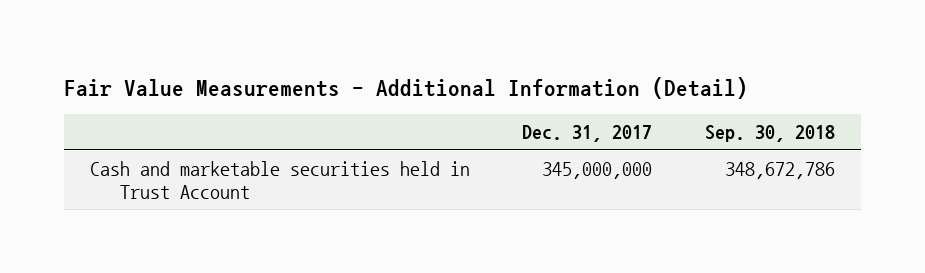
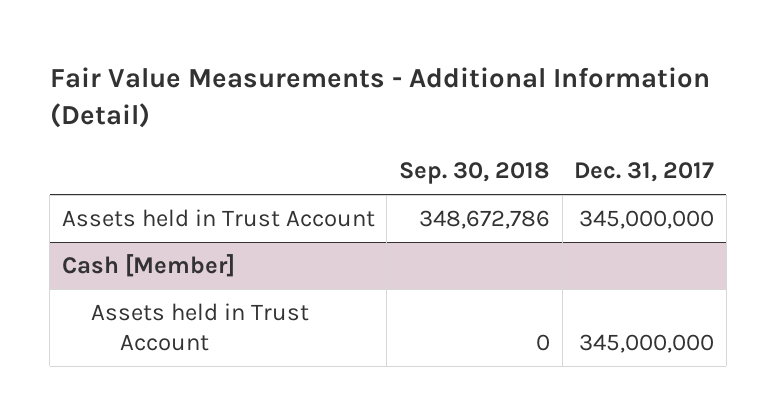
- | Dec. 31, 2017 | Sep. 30, 2018
+ | Sep. 30, 2018 | Dec. 31, 2017
- Cash and marketable securities held in Trust Account | 345,000,000 | 348,672,786
+ Assets held in Trust Account | 348,672,786 | 345,000,000
+ Cash [Member]
+ Assets held in Trust Account | 0 | 345,000,000

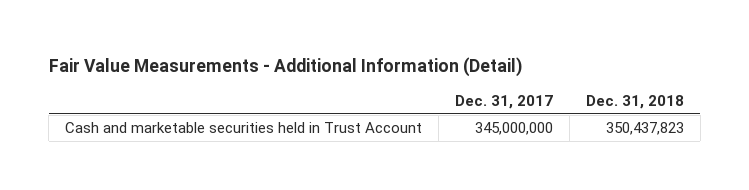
- | Sep. 30, 2018 | Dec. 31, 2017
+ | Dec. 31, 2017 | Dec. 31, 2018
- Assets held in Trust Account | 348,672,786 | 345,000,000
- Cash [Member]
- Assets held in Trust Account | 0 | 345,000,000
+ Cash and marketable securities held in Trust Account | 345,000,000 | 350,437,823

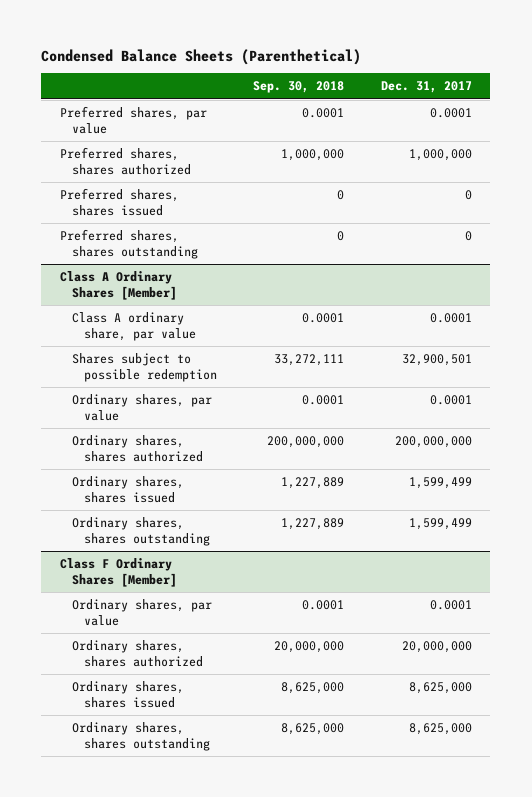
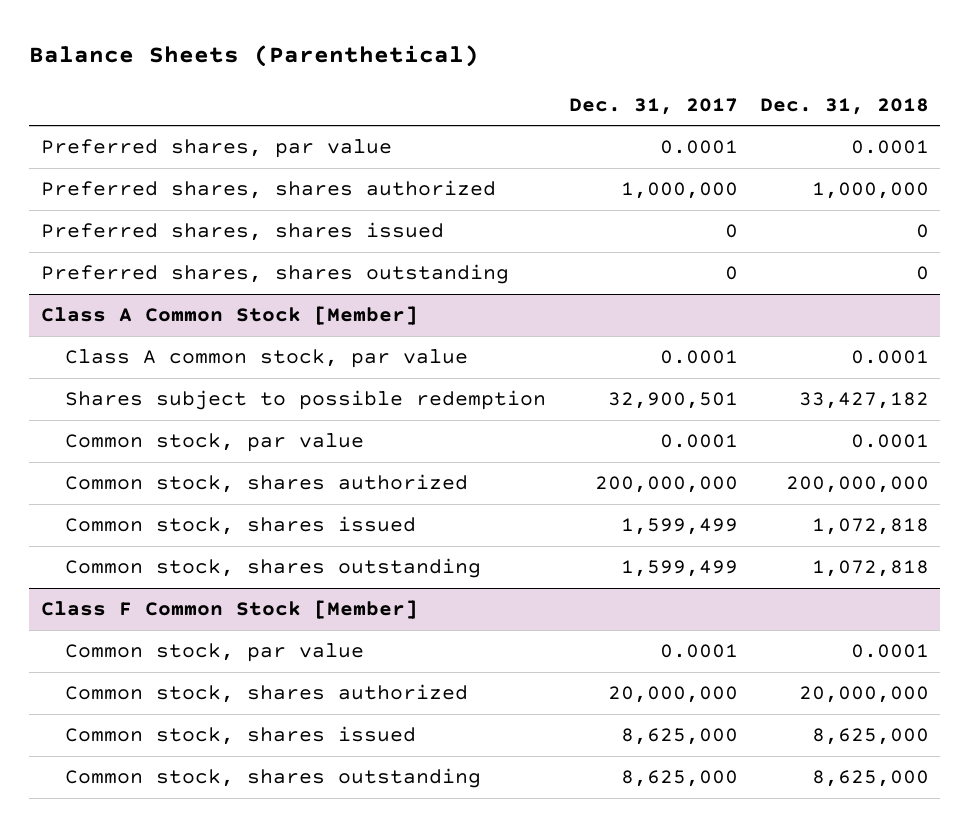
- Condensed Balance Sheets (Parenthetical)
+ Balance Sheets (Parenthetical)
- | Sep. 30, 2018 | Dec. 31, 2017
+ | Dec. 31, 2017 | Dec. 31, 2018
- Class A Ordinary Shares [Member]
- Class A ordinary share, par value | 0.0001 | 0.0001
+ Class A Common Stock [Member]
+ Class A common stock, par value | 0.0001 | 0.0001
- Ordinary shares, par value | 0.0001 | 0.0001
- Ordinary shares, shares authorized | 200,000,000 | 200,000,000
- Ordinary shares, shares issued | 1,227,889 | 1,599,499
- Ordinary shares, shares outstanding | 1,227,889 | 1,599,499
- Class F Ordinary Shares [Member]
- Ordinary shares, par value | 0.0001 | 0.0001
- Ordinary shares, shares authorized | 20,000,000 | 20,000,000
- Ordinary shares, shares issued | 8,625,000 | 8,625,000
- Ordinary shares, shares outstanding | 8,625,000 | 8,625,000
+ Common stock, par value | 0.0001 | 0.0001
+ Common stock, shares authorized | 200,000,000 | 200,000,000
+ Common stock, shares issued | 1,599,499 | 1,072,818
+ Common stock, shares outstanding | 1,599,499 | 1,072,818
+ Class F Common Stock [Member]
+ Common stock, par value | 0.0001 | 0.0001
+ Common stock, shares authorized | 20,000,000 | 20,000,000
+ Common stock, shares issued | 8,625,000 | 8,625,000
+ Common stock, shares outstanding | 8,625,000 | 8,625,000

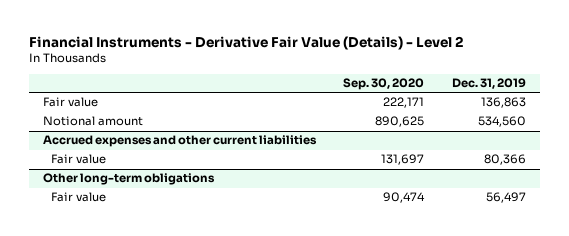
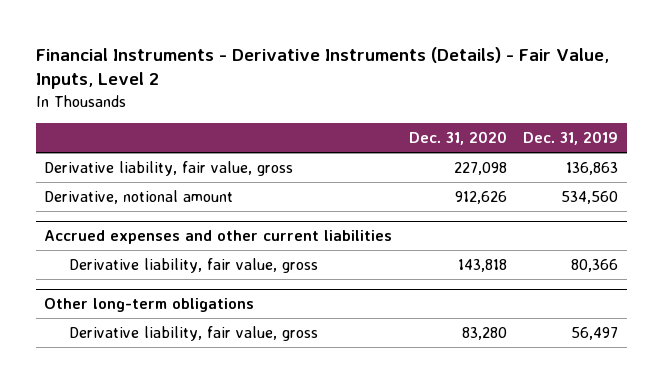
- Financial Instruments - Derivative Fair Value (Details) - Level 2
+ Financial Instruments - Derivative Instruments (Details) - Fair Value, Inputs, Level 2
- | Sep. 30, 2020 | Dec. 31, 2019
+ | Dec. 31, 2020 | Dec. 31, 2019
- Fair value | 222,171 | 136,863
- Notional amount | 890,625 | 534,560
+ Derivative liability, fair value, gross | 227,098 | 136,863
+ Derivative, notional amount | 912,626 | 534,560
@ Accrued expenses and other current liabilities
- Fair value | 131,697 | 80,366
+ Derivative liability, fair value, gross | 143,818 | 80,366
@ Other long-term obligations
- Fair value | 90,474 | 56,497
+ Derivative liability, fair value, gross | 83,280 | 56,497

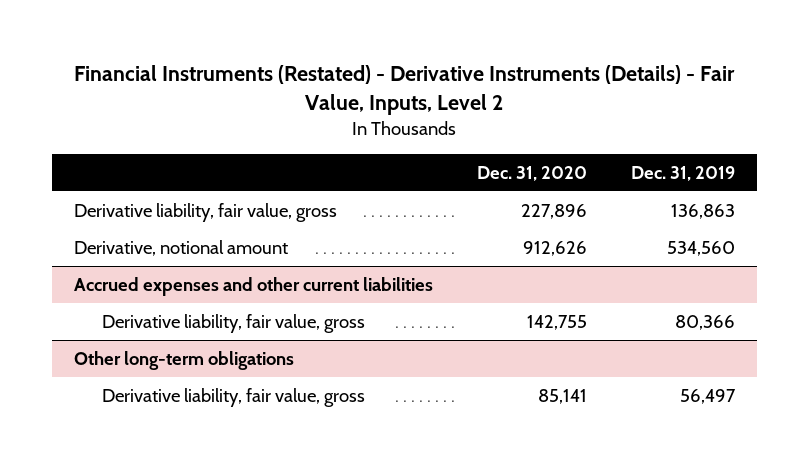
- Financial Instruments - Derivative Instruments (Details) - Fair Value, Inputs, Level 2
+ Financial Instruments (Restated) - Derivative Instruments (Details) - Fair Value, Inputs, Level 2
- Derivative liability, fair value, gross | 227,098 | 136,863
+ Derivative liability, fair value, gross | 227,896 | 136,863
@ Accrued expenses and other current liabilities
- Derivative liability, fair value, gross | 143,818 | 80,366
+ Derivative liability, fair value, gross | 142,755 | 80,366
@ Other long-term obligations
- Derivative liability, fair value, gross | 83,280 | 56,497
+ Derivative liability, fair value, gross | 85,141 | 56,497

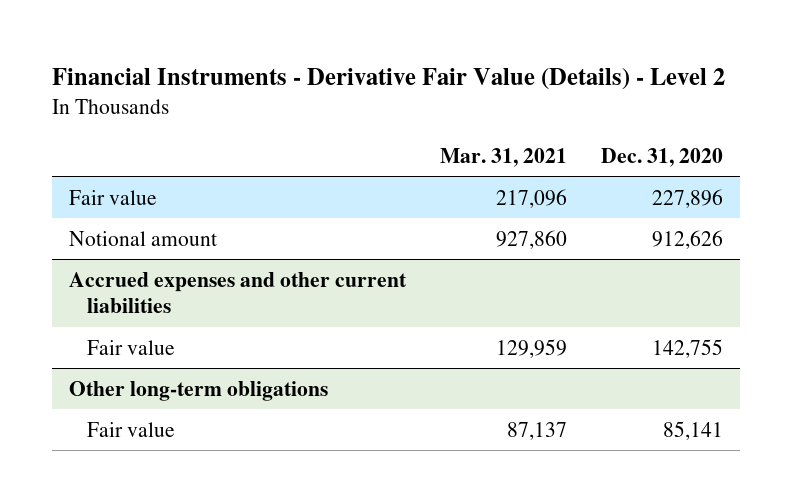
- Financial Instruments (Restated) - Derivative Instruments (Details) - Fair Value, Inputs, Level 2
+ Financial Instruments - Derivative Fair Value (Details) - Level 2
- | Dec. 31, 2020 | Dec. 31, 2019
+ | Mar. 31, 2021 | Dec. 31, 2020
- Derivative liability, fair value, gross | 227,896 | 136,863
- Derivative, notional amount | 912,626 | 534,560
+ Fair value | 217,096 | 227,896
+ Notional amount | 927,860 | 912,626
@ Accrued expenses and other current liabilities
- Derivative liability, fair value, gross | 142,755 | 80,366
+ Fair value | 129,959 | 142,755
@ Other long-term obligations
- Derivative liability, fair value, gross | 85,141 | 56,497
+ Fair value | 87,137 | 85,141

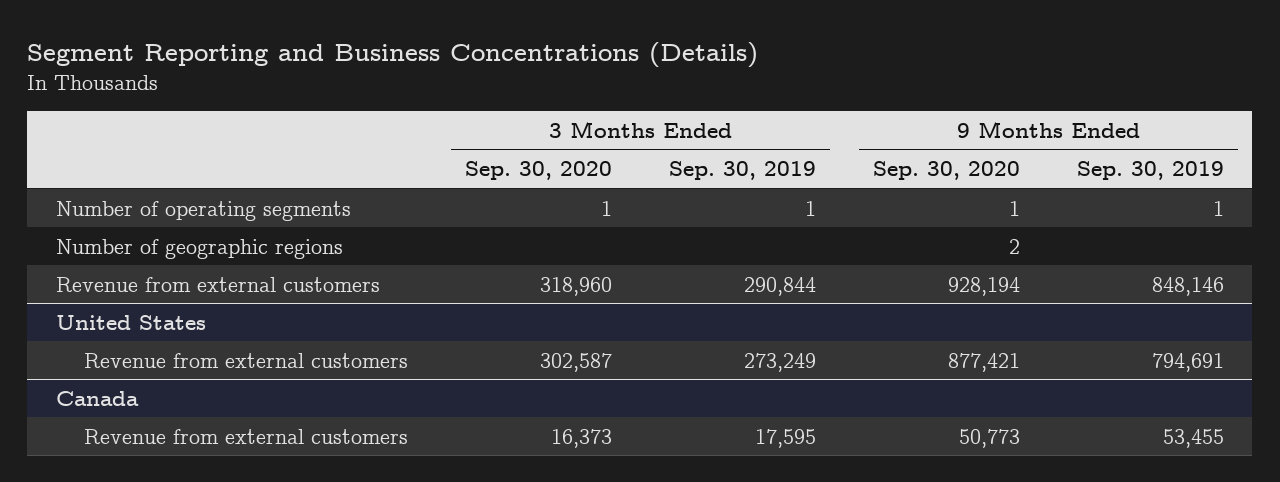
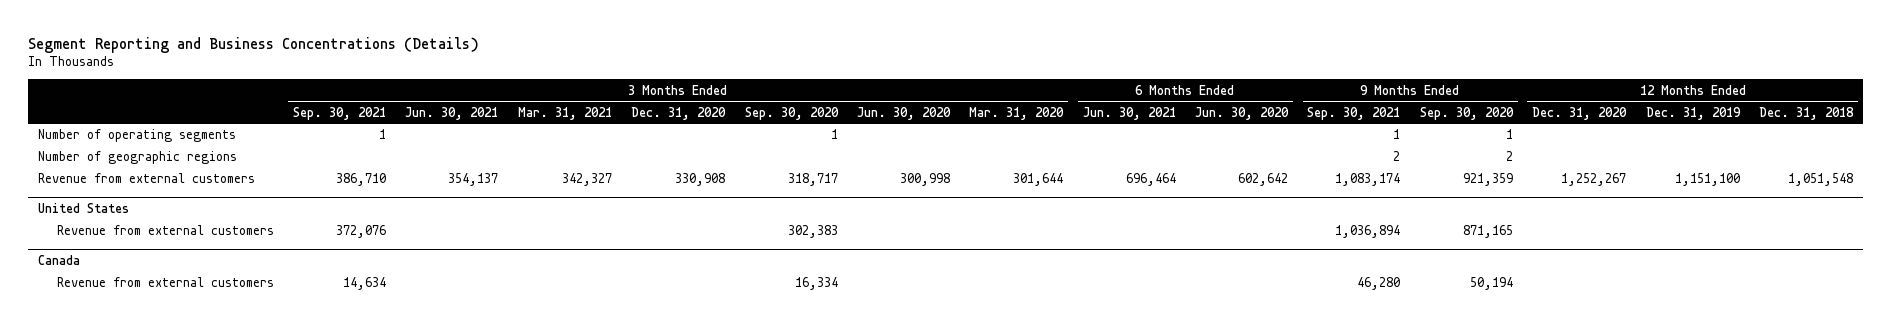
- | 3 Months Ended Sep. 30, 2020 | 3 Months Ended Sep. 30, 2019 | 9 Months Ended Sep. 30, 2020 | 9 Months Ended Sep. 30, 2019
+ | 3 Months Ended Sep. 30, 2021 | 3 Months Ended Jun. 30, 2021 | 3 Months Ended Mar. 31, 2021 | 3 Months Ended Dec. 31, 2020 | 3 Months Ended Sep. 30, 2020 | 3 Months Ended Jun. 30, 2020 | 3 Months Ended Mar. 31, 2020 | 6 Months Ended Jun. 30, 2021 | 6 Months Ended Jun. 30, 2020 | 9 Months Ended Sep. 30, 2021 | 9 Months Ended Sep. 30, 2020 | 12 Months Ended Dec. 31, 2020 | 12 Months Ended Dec. 31, 2019 | 12 Months Ended Dec. 31, 2018
- Revenue from external customers | 318,960 | 290,844 | 928,194 | 848,146
+ Revenue from external customers | 386,710 | 354,137 | 342,327 | 330,908 | 318,717 | 300,998 | 301,644 | 696,464 | 602,642 | 1,083,174 | 921,359 | 1,252,267 | 1,151,100 | 1,051,548
@ United States
- Revenue from external customers | 302,587 | 273,249 | 877,421 | 794,691
+ Revenue from external customers | 372,076 | | | | 302,383 | | | | | 1,036,894 | 871,165 | | |
@ Canada
- Revenue from external customers | 16,373 | 17,595 | 50,773 | 53,455
+ Revenue from external customers | 14,634 | | | | 16,334 | | | | | 46,280 | 50,194 | | |

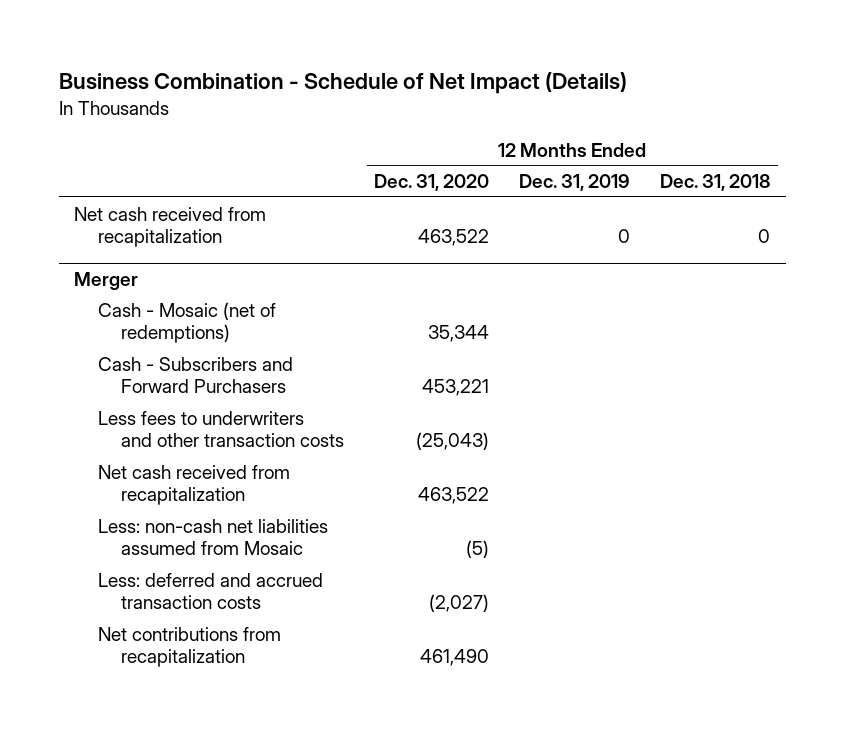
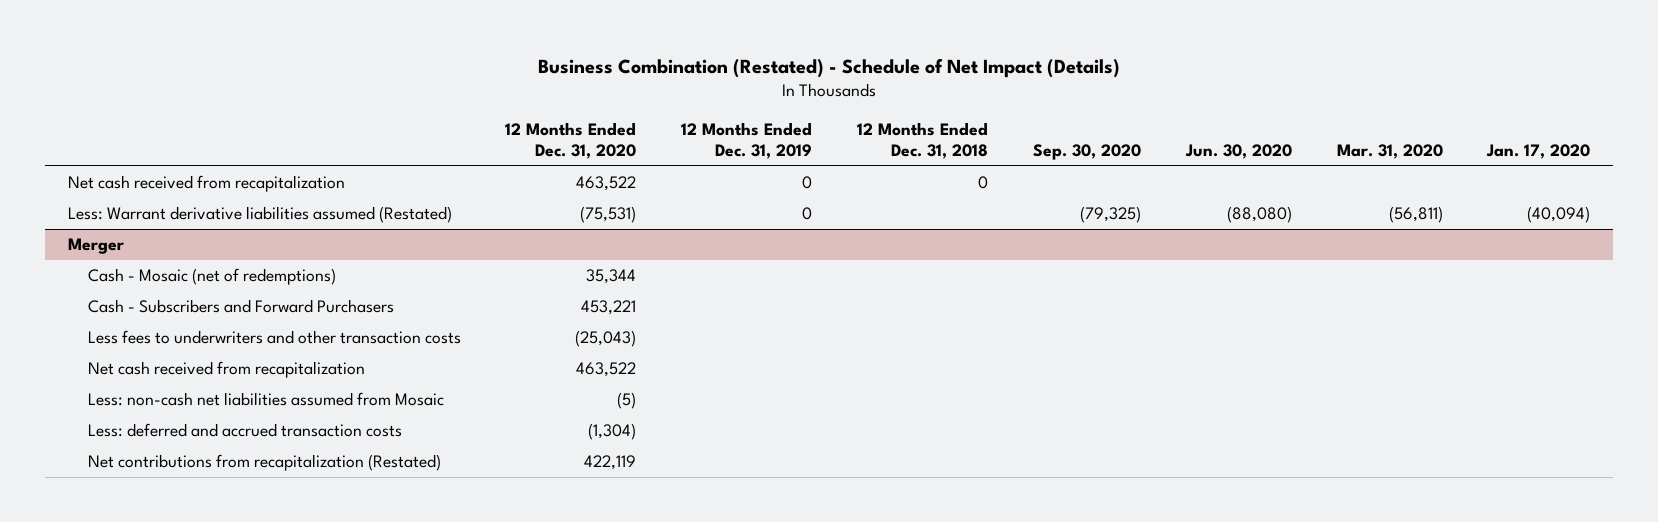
- Business Combination - Schedule of Net Impact (Details)
+ Business Combination (Restated) - Schedule of Net Impact (Details)
- | 12 Months Ended Dec. 31, 2020 | 12 Months Ended Dec. 31, 2019 | 12 Months Ended Dec. 31, 2018
+ | 12 Months Ended Dec. 31, 2020 | 12 Months Ended Dec. 31, 2019 | 12 Months Ended Dec. 31, 2018 | Sep. 30, 2020 | Jun. 30, 2020 | Mar. 31, 2020 | Jan. 17, 2020
+ Less: Warrant derivative liabilities assumed (Restated) | (75,531) | 0 | | (79,325) | (88,080) | (56,811) | (40,094)
@ Merger
- Less: deferred and accrued transaction costs | (2,027) | |
- Net contributions from recapitalization | 461,490 | |
+ Less: deferred and accrued transaction costs | (1,304) | | | | | |
+ Net contributions from recapitalization (Restated) | 422,119 | | | | | |

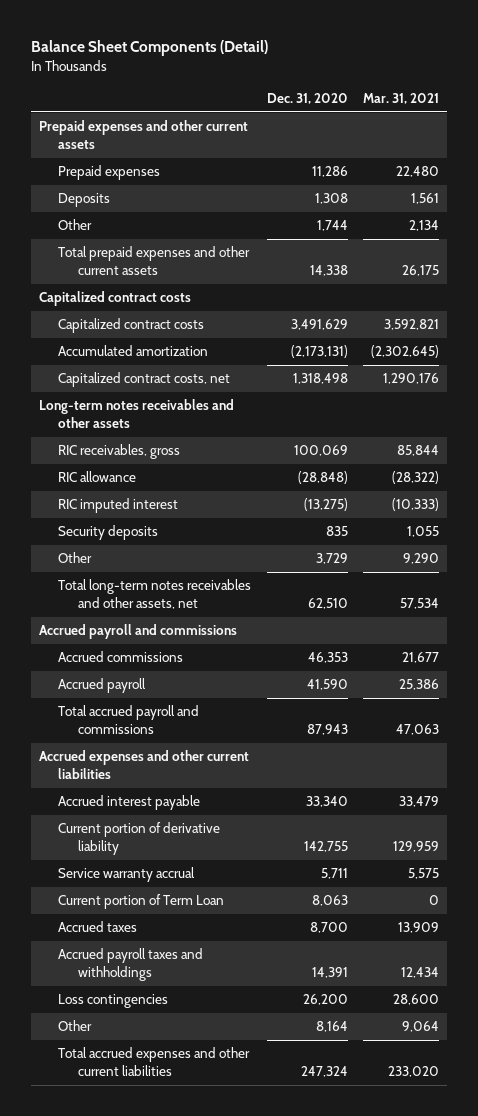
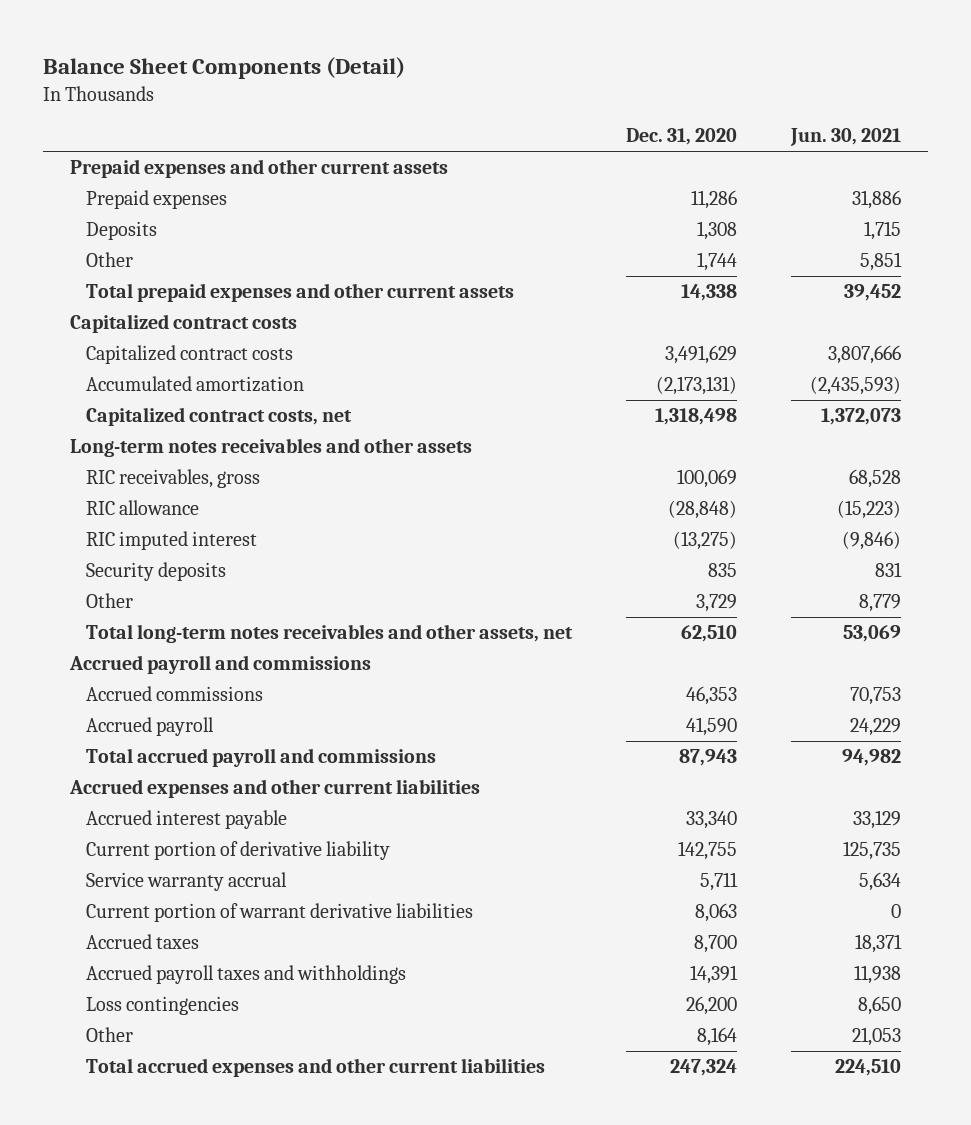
- | Dec. 31, 2020 | Mar. 31, 2021
+ | Dec. 31, 2020 | Jun. 30, 2021
- Current portion of Term Loan | 8,063 | 0
+ Current portion of warrant derivative liabilities | 8,063 | 0

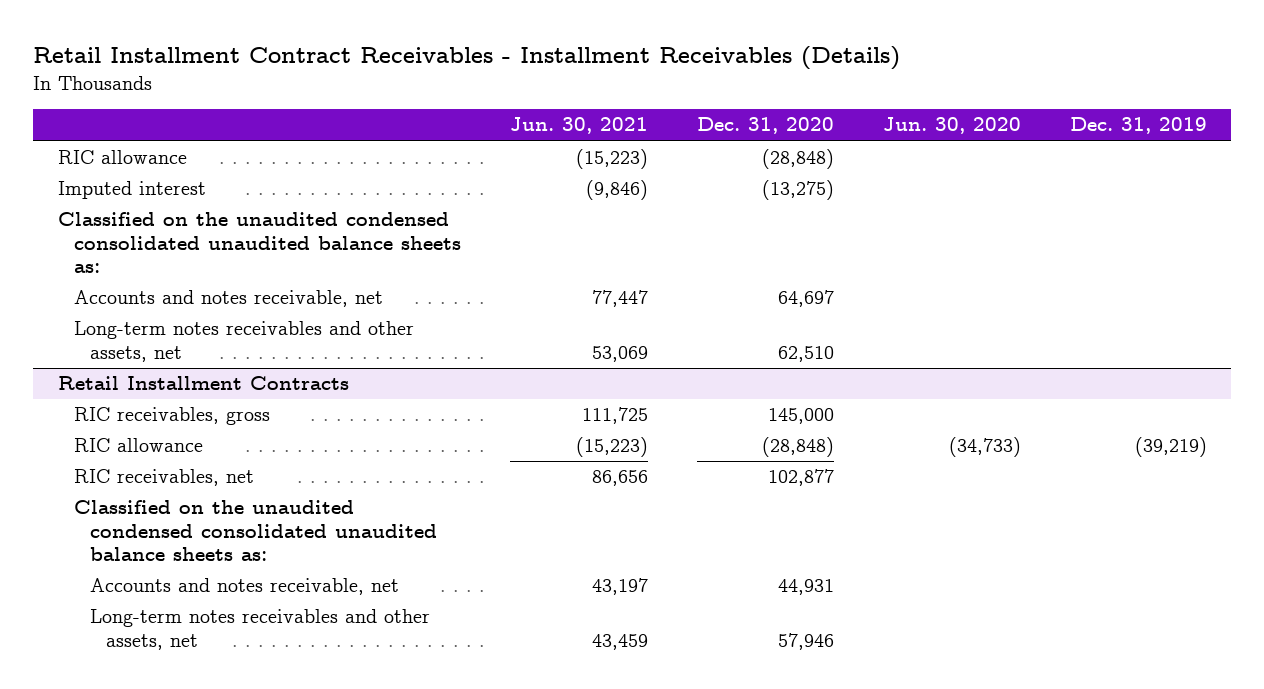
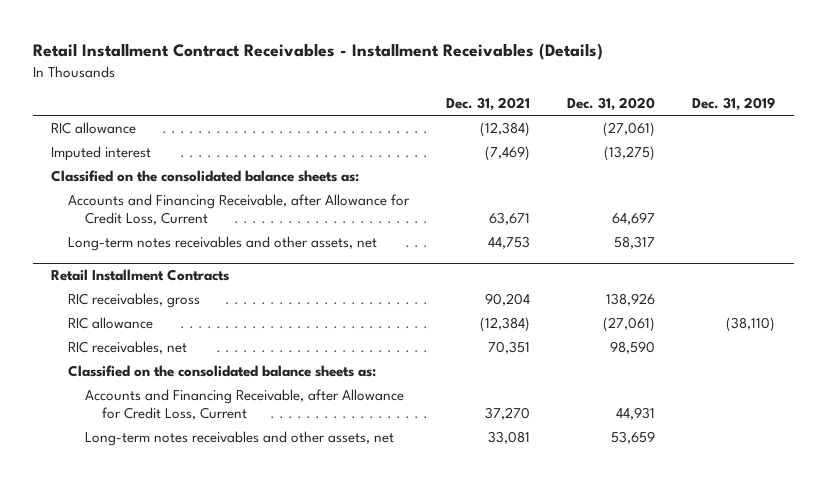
- | Jun. 30, 2021 | Dec. 31, 2020 | Jun. 30, 2020 | Dec. 31, 2019
+ | Dec. 31, 2021 | Dec. 31, 2020 | Dec. 31, 2019
- RIC allowance | (15,223) | (28,848) | |
+ RIC allowance | (12,384) | (27,061) |
- Classified on the unaudited condensed consolidated unaudited balance sheets as:
- Accounts and notes receivable, net | 77,447 | 64,697 | |
- Long-term notes receivables and other assets, net | 53,069 | 62,510 | |
+ Classified on the consolidated balance sheets as:
+ Accounts and Financing Receivable, after Allowance for Credit Loss, Current | 63,671 | 64,697 |
+ Long-term notes receivables and other assets, net | 44,753 | 58,317 |
@ Retail Installment Contracts
- RIC receivables, gross | 111,725 | 145,000 | |
- RIC allowance | (15,223) | (28,848) | (34,733) | (39,219)
- RIC receivables, net | 86,656 | 102,877 | |
- Classified on the unaudited condensed consolidated unaudited balance sheets as:
- Accounts and notes receivable, net | 43,197 | 44,931 | |
- Long-term notes receivables and other assets, net | 43,459 | 57,946 | |
+ RIC receivables, gross | 90,204 | 138,926 |
+ RIC allowance | (12,384) | (27,061) | (38,110)
+ RIC receivables, net | 70,351 | 98,590 |
+ Classified on the consolidated balance sheets as:
+ Accounts and Financing Receivable, after Allowance for Credit Loss, Current | 37,270 | 44,931 |
+ Long-term notes receivables and other assets, net | 33,081 | 53,659 |

